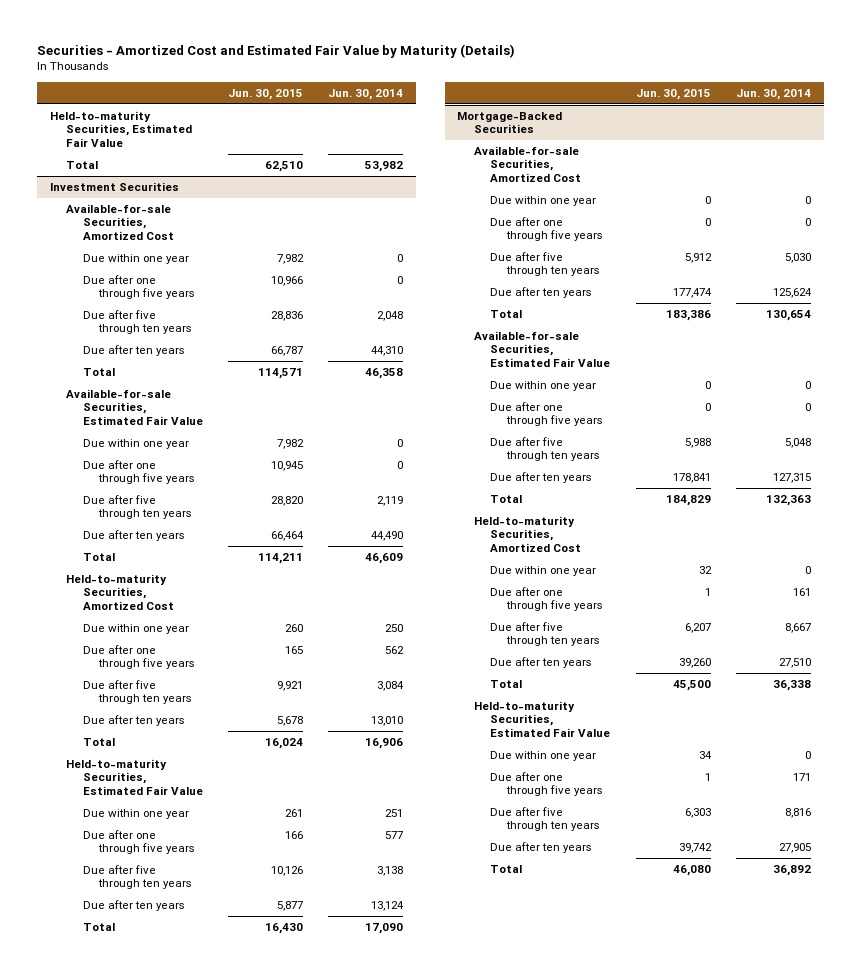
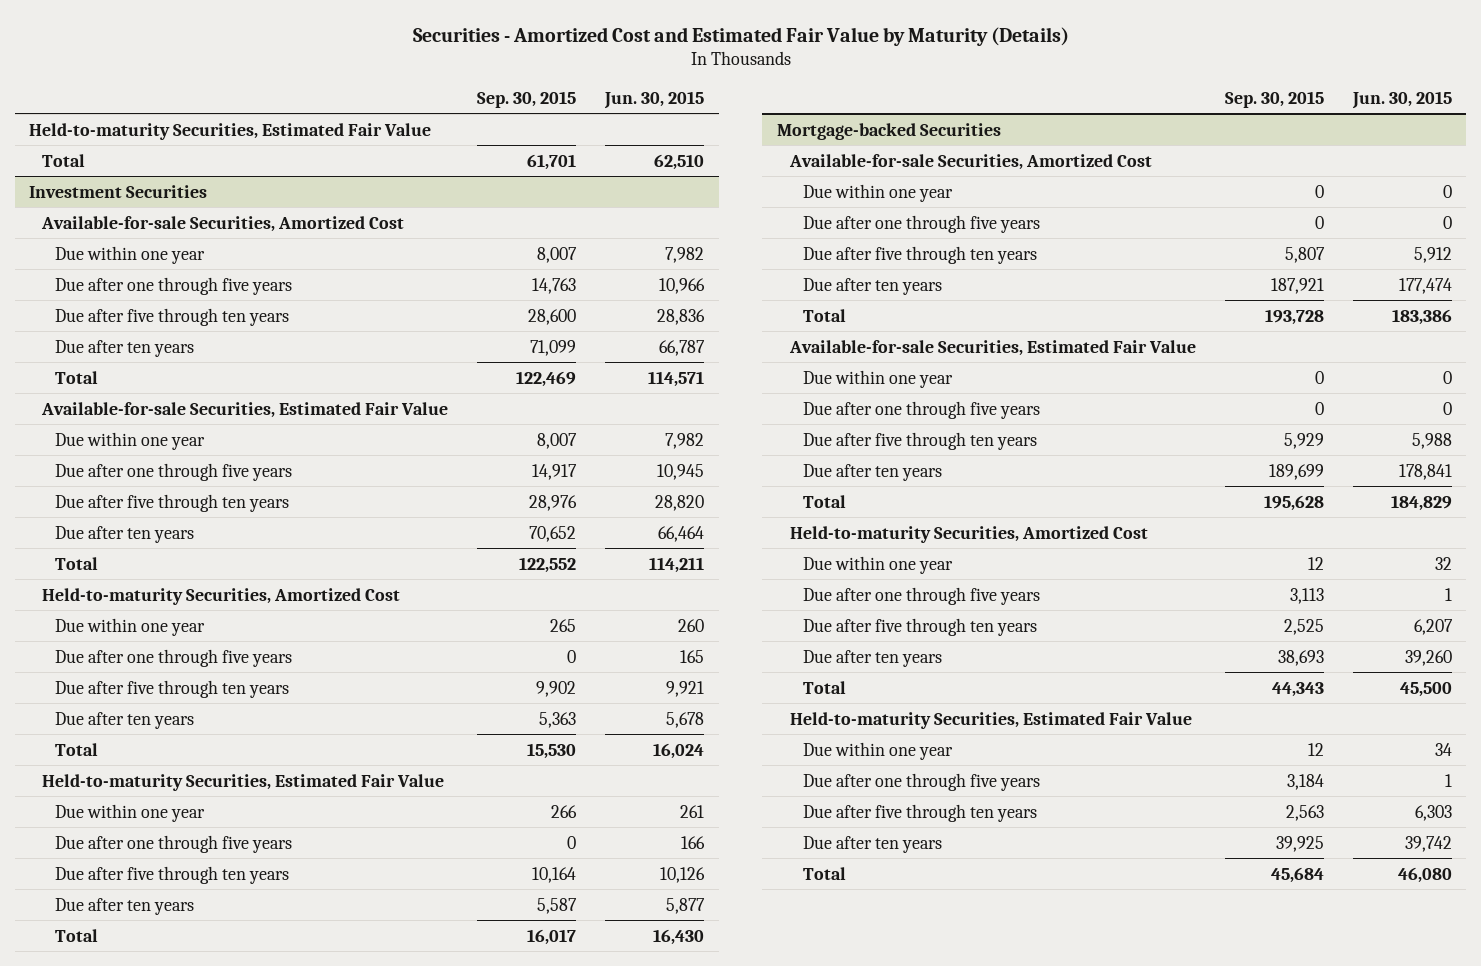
- | Jun. 30, 2015 | Jun. 30, 2014
+ | Sep. 30, 2015 | Jun. 30, 2015
- Mortgage-Backed Securities
+ Mortgage-backed Securities

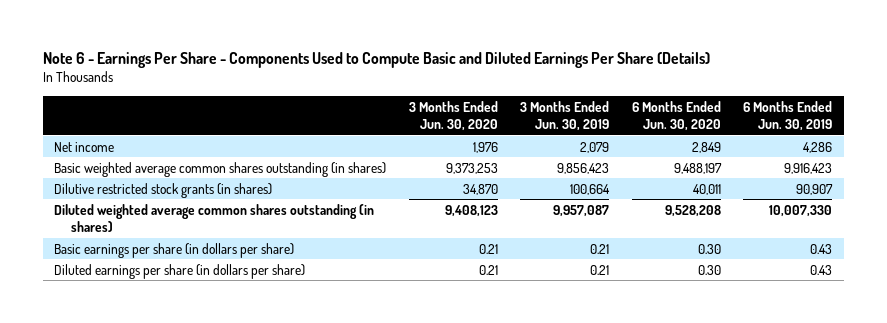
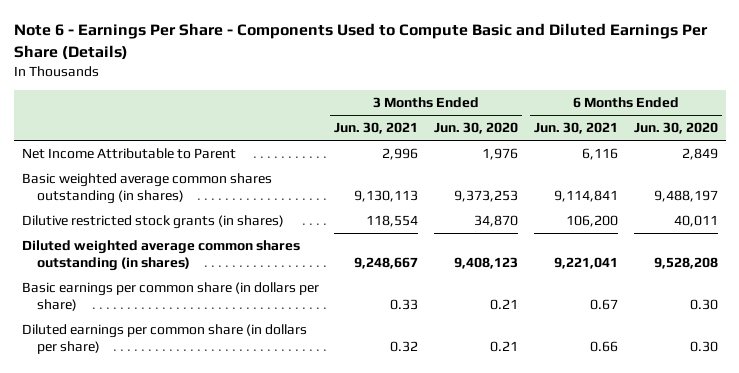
- | 3 Months Ended Jun. 30, 2020 | 3 Months Ended Jun. 30, 2019 | 6 Months Ended Jun. 30, 2020 | 6 Months Ended Jun. 30, 2019
+ | 3 Months Ended Jun. 30, 2021 | 3 Months Ended Jun. 30, 2020 | 6 Months Ended Jun. 30, 2021 | 6 Months Ended Jun. 30, 2020
- Net income | 1,976 | 2,079 | 2,849 | 4,286
+ Net Income Attributable to Parent | 2,996 | 1,976 | 6,116 | 2,849
- Basic earnings per share (in dollars per share) | 0.21 | 0.21 | 0.30 | 0.43
- Diluted earnings per share (in dollars per share) | 0.21 | 0.21 | 0.30 | 0.43
+ Basic earnings per common share (in dollars per share) | 0.33 | 0.21 | 0.67 | 0.30
+ Diluted earnings per common share (in dollars per share) | 0.32 | 0.21 | 0.66 | 0.30

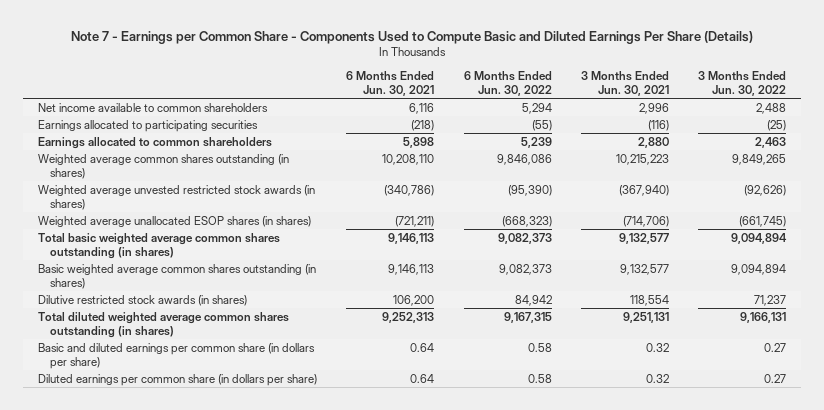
- Note 6 - Earnings Per Share - Components Used to Compute Basic and Diluted Earnings Per Share (Details)
+ Note 7 - Earnings per Common Share - Components Used to Compute Basic and Diluted Earnings Per Share (Details)
- | 3 Months Ended Jun. 30, 2021 | 3 Months Ended Jun. 30, 2020 | 6 Months Ended Jun. 30, 2021 | 6 Months Ended Jun. 30, 2020
+ | 6 Months Ended Jun. 30, 2021 | 6 Months Ended Jun. 30, 2022 | 3 Months Ended Jun. 30, 2021 | 3 Months Ended Jun. 30, 2022
- Net Income Attributable to Parent | 2,996 | 1,976 | 6,116 | 2,849
- Basic weighted average common shares outstanding (in shares) | 9,130,113 | 9,373,253 | 9,114,841 | 9,488,197
- Dilutive restricted stock grants (in shares) | 118,554 | 34,870 | 106,200 | 40,011
- Diluted weighted average common shares outstanding (in shares) | 9,248,667 | 9,408,123 | 9,221,041 | 9,528,208
- Basic earnings per common share (in dollars per share) | 0.33 | 0.21 | 0.67 | 0.30
- Diluted earnings per common share (in dollars per share) | 0.32 | 0.21 | 0.66 | 0.30
+ Net income available to common shareholders | 6,116 | 5,294 | 2,996 | 2,488
+ Earnings allocated to participating securities | (218) | (55) | (116) | (25)
+ Earnings allocated to common shareholders | 5,898 | 5,239 | 2,880 | 2,463
+ Weighted average common shares outstanding (in shares) | 10,208,110 | 9,846,086 | 10,215,223 | 9,849,265
+ Weighted average unvested restricted stock awards (in shares) | (340,786) | (95,390) | (367,940) | (92,626)
+ Weighted average unallocated ESOP shares (in shares) | (721,211) | (668,323) | (714,706) | (661,745)
+ Total basic weighted average common shares outstanding (in shares) | 9,146,113 | 9,082,373 | 9,132,577 | 9,094,894
+ Basic weighted average common shares outstanding (in shares) | 9,146,113 | 9,082,373 | 9,132,577 | 9,094,894
+ Dilutive restricted stock awards (in shares) | 106,200 | 84,942 | 118,554 | 71,237
+ Total diluted weighted average common shares outstanding (in shares) | 9,252,313 | 9,167,315 | 9,251,131 | 9,166,131
+ Basic and diluted earnings per common share (in dollars per share) | 0.64 | 0.58 | 0.32 | 0.27
+ Diluted earnings per common share (in dollars per share) | 0.64 | 0.58 | 0.32 | 0.27

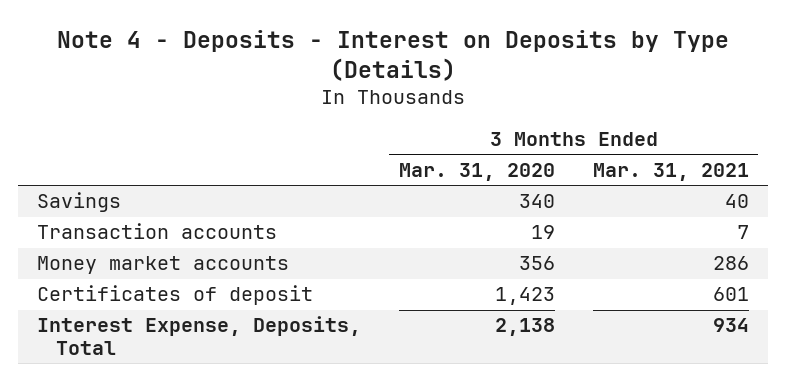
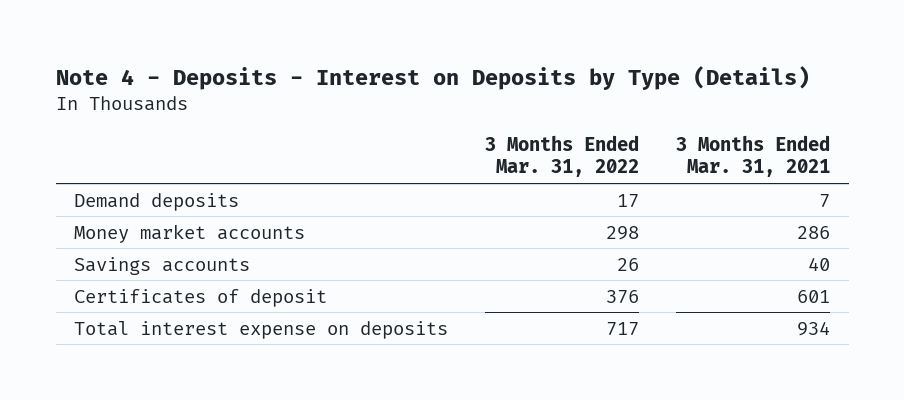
- | 3 Months Ended Mar. 31, 2020 | 3 Months Ended Mar. 31, 2021
+ | 3 Months Ended Mar. 31, 2022 | 3 Months Ended Mar. 31, 2021
- Savings | 340 | 40
- Transaction accounts | 19 | 7
+ Demand deposits | 17 | 7
+ Savings accounts | 26 | 40
- Interest Expense, Deposits, Total | 2,138 | 934
+ Total interest expense on deposits | 717 | 934

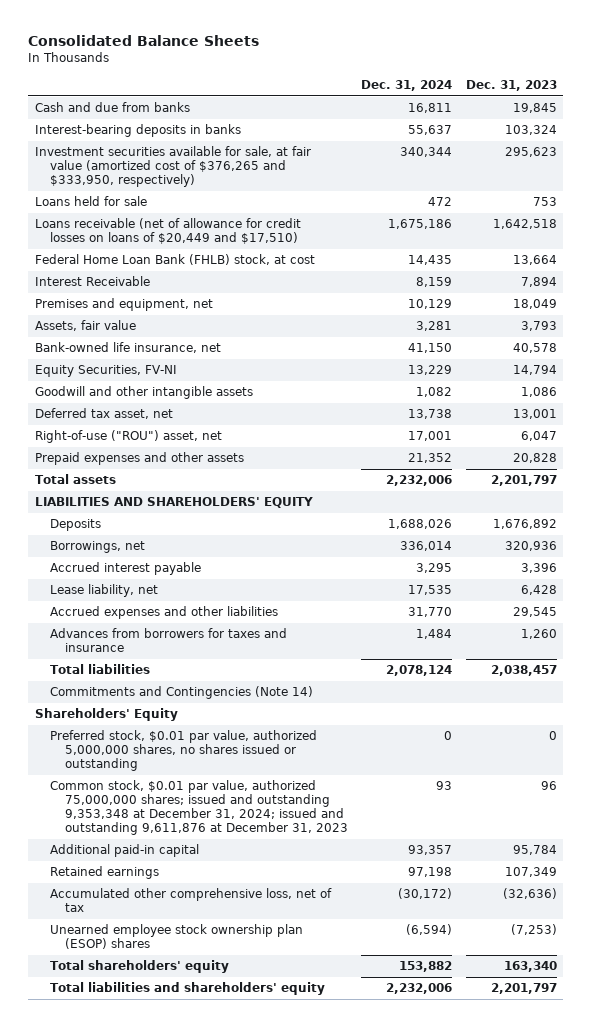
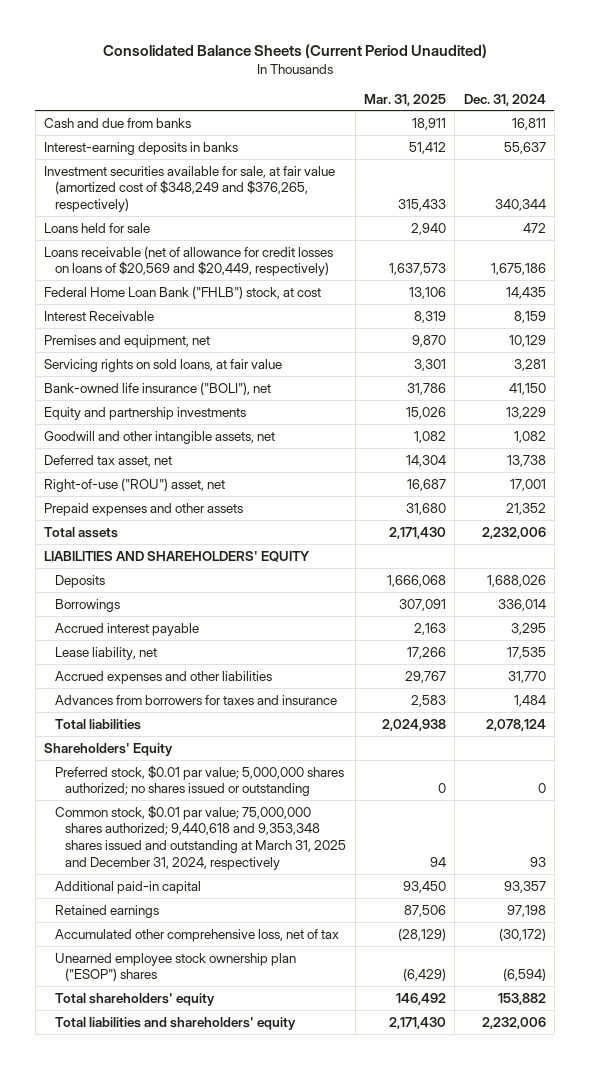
- Consolidated Balance Sheets
+ Consolidated Balance Sheets (Current Period Unaudited)
- | Dec. 31, 2024 | Dec. 31, 2023
+ | Mar. 31, 2025 | Dec. 31, 2024
- Interest-bearing deposits in banks | 55,637 | 103,324
- Investment securities available for sale, at fair value (amortized cost of $376,265 and $333,950, respectively) | 340,344 | 295,623
+ Interest-earning deposits in banks | 51,412 | 55,637
+ Investment securities available for sale, at fair value (amortized cost of $348,249 and $376,265, respectively) | 315,433 | 340,344
- Loans receivable (net of allowance for credit losses on loans of $20,449 and $17,510) | 1,675,186 | 1,642,518
- Federal Home Loan Bank (FHLB) stock, at cost | 14,435 | 13,664
+ Loans receivable (net of allowance for credit losses on loans of $20,569 and $20,449, respectively) | 1,637,573 | 1,675,186
+ Federal Home Loan Bank ("FHLB") stock, at cost | 13,106 | 14,435
- Assets, fair value | 3,281 | 3,793
- Bank-owned life insurance, net | 41,150 | 40,578
- Equity Securities, FV-NI | 13,229 | 14,794
- Goodwill and other intangible assets | 1,082 | 1,086
+ Servicing rights on sold loans, at fair value | 3,301 | 3,281
+ Bank-owned life insurance ("BOLI"), net | 31,786 | 41,150
+ Equity and partnership investments | 15,026 | 13,229
+ Goodwill and other intangible assets, net | 1,082 | 1,082
- Borrowings, net | 336,014 | 320,936
+ Borrowings | 307,091 | 336,014
- Commitments and Contingencies (Note 14)
- Preferred stock, $0.01 par value, authorized 5,000,000 shares, no shares issued or outstanding | 0 | 0
- Common stock, $0.01 par value, authorized 75,000,000 shares; issued and outstanding 9,353,348 at December 31, 2024; issued and outstanding 9,611,876 at December 31, 2023 | 93 | 96
+ Preferred stock, $0.01 par value; 5,000,000 shares authorized; no shares issued or outstanding | 0 | 0
+ Common stock, $0.01 par value; 75,000,000 shares authorized; 9,440,618 and 9,353,348 shares issued and outstanding at March 31, 2025 and December 31, 2024, respectively | 94 | 93
- Unearned employee stock ownership plan (ESOP) shares | (6,594) | (7,253)
+ Unearned employee stock ownership plan ("ESOP") shares | (6,429) | (6,594)

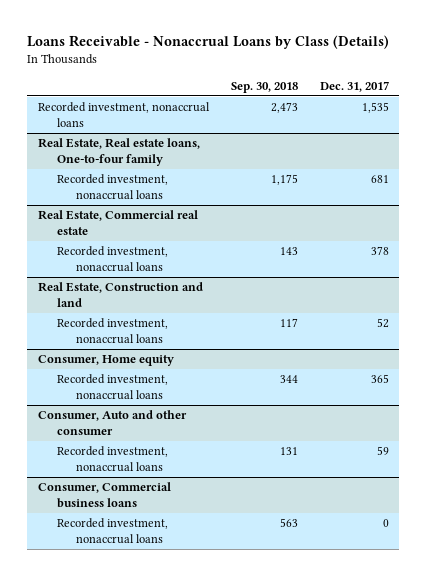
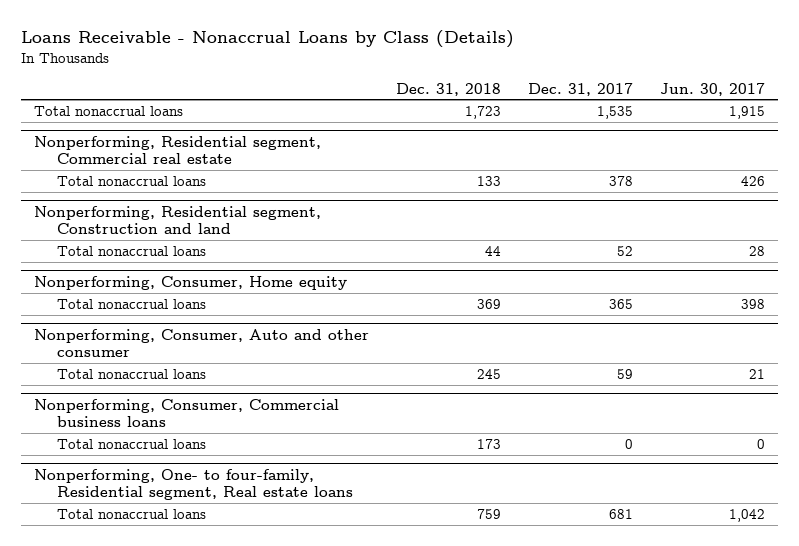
- | Sep. 30, 2018 | Dec. 31, 2017
+ | Dec. 31, 2018 | Dec. 31, 2017 | Jun. 30, 2017
- Recorded investment, nonaccrual loans | 2,473 | 1,535
- Real Estate, Real estate loans, One-to-four family
- Recorded investment, nonaccrual loans | 1,175 | 681
- Real Estate, Commercial real estate
- Recorded investment, nonaccrual loans | 143 | 378
- Real Estate, Construction and land
- Recorded investment, nonaccrual loans | 117 | 52
- Consumer, Home equity
- Recorded investment, nonaccrual loans | 344 | 365
- Consumer, Auto and other consumer
- Recorded investment, nonaccrual loans | 131 | 59
- Consumer, Commercial business loans
- Recorded investment, nonaccrual loans | 563 | 0
+ Total nonaccrual loans | 1,723 | 1,535 | 1,915
+ Nonperforming, Residential segment, Commercial real estate
+ Total nonaccrual loans | 133 | 378 | 426
+ Nonperforming, Residential segment, Construction and land
+ Total nonaccrual loans | 44 | 52 | 28
+ Nonperforming, Consumer, Home equity
+ Total nonaccrual loans | 369 | 365 | 398
+ Nonperforming, Consumer, Auto and other consumer
+ Total nonaccrual loans | 245 | 59 | 21
+ Nonperforming, Consumer, Commercial business loans
+ Total nonaccrual loans | 173 | 0 | 0
+ Nonperforming, One- to four-family, Residential segment, Real estate loans
+ Total nonaccrual loans | 759 | 681 | 1,042

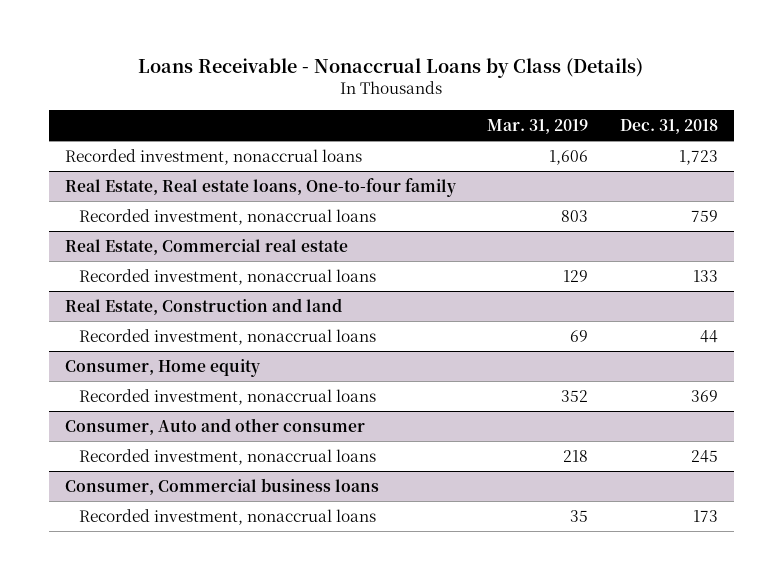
- | Dec. 31, 2018 | Dec. 31, 2017 | Jun. 30, 2017
+ | Mar. 31, 2019 | Dec. 31, 2018
- Total nonaccrual loans | 1,723 | 1,535 | 1,915
- Nonperforming, Residential segment, Commercial real estate
- Total nonaccrual loans | 133 | 378 | 426
- Nonperforming, Residential segment, Construction and land
- Total nonaccrual loans | 44 | 52 | 28
- Nonperforming, Consumer, Home equity
- Total nonaccrual loans | 369 | 365 | 398
- Nonperforming, Consumer, Auto and other consumer
- Total nonaccrual loans | 245 | 59 | 21
- Nonperforming, Consumer, Commercial business loans
- Total nonaccrual loans | 173 | 0 | 0
- Nonperforming, One- to four-family, Residential segment, Real estate loans
- Total nonaccrual loans | 759 | 681 | 1,042
+ Recorded investment, nonaccrual loans | 1,606 | 1,723
+ Real Estate, Real estate loans, One-to-four family
+ Recorded investment, nonaccrual loans | 803 | 759
+ Real Estate, Commercial real estate
+ Recorded investment, nonaccrual loans | 129 | 133
+ Real Estate, Construction and land
+ Recorded investment, nonaccrual loans | 69 | 44
+ Consumer, Home equity
+ Recorded investment, nonaccrual loans | 352 | 369
+ Consumer, Auto and other consumer
+ Recorded investment, nonaccrual loans | 218 | 245
+ Consumer, Commercial business loans
+ Recorded investment, nonaccrual loans | 35 | 173

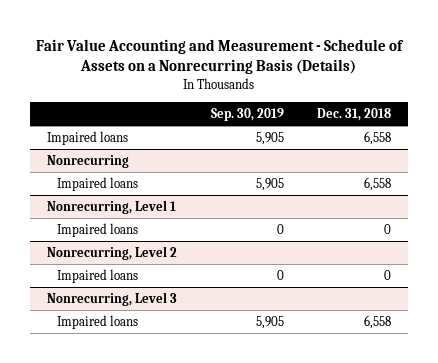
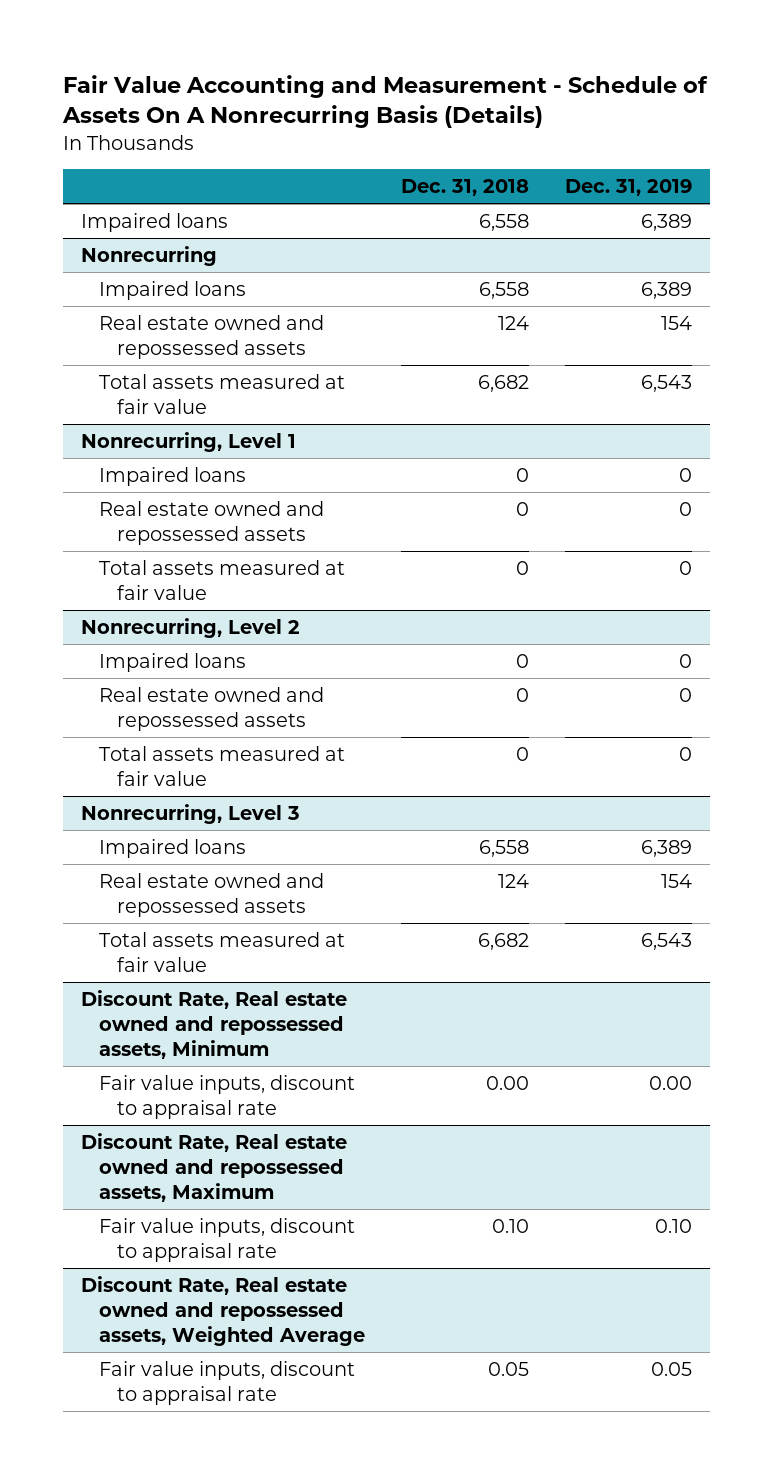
- Fair Value Accounting and Measurement - Schedule of Assets on a Nonrecurring Basis (Details)
+ Fair Value Accounting and Measurement - Schedule of Assets On A Nonrecurring Basis (Details)
- | Sep. 30, 2019 | Dec. 31, 2018
+ | Dec. 31, 2018 | Dec. 31, 2019
@ Nonrecurring
+ Real estate owned and repossessed assets | 124 | 154
+ Total assets measured at fair value | 6,682 | 6,543
@ Nonrecurring, Level 1
+ Real estate owned and repossessed assets | 0 | 0
+ Total assets measured at fair value | 0 | 0
@ Nonrecurring, Level 2
+ Real estate owned and repossessed assets | 0 | 0
+ Total assets measured at fair value | 0 | 0
@ Nonrecurring, Level 3
+ Real estate owned and repossessed assets | 124 | 154
+ Total assets measured at fair value | 6,682 | 6,543
+ Discount Rate, Real estate owned and repossessed assets, Minimum
+ Fair value inputs, discount to appraisal rate | 0.00 | 0.00
+ Discount Rate, Real estate owned and repossessed assets, Maximum
+ Fair value inputs, discount to appraisal rate | 0.10 | 0.10
+ Discount Rate, Real estate owned and repossessed assets, Weighted Average
+ Fair value inputs, discount to appraisal rate | 0.05 | 0.05

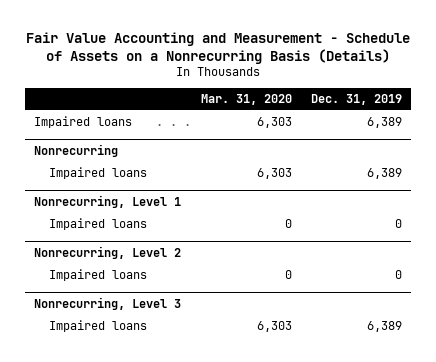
- Fair Value Accounting and Measurement - Schedule of Assets On A Nonrecurring Basis (Details)
+ Fair Value Accounting and Measurement - Schedule of Assets on a Nonrecurring Basis (Details)
- | Dec. 31, 2018 | Dec. 31, 2019
+ | Mar. 31, 2020 | Dec. 31, 2019
@ Nonrecurring
- Real estate owned and repossessed assets | 124 | 154
- Total assets measured at fair value | 6,682 | 6,543
@ Nonrecurring, Level 1
- Real estate owned and repossessed assets | 0 | 0
- Total assets measured at fair value | 0 | 0
@ Nonrecurring, Level 2
- Real estate owned and repossessed assets | 0 | 0
- Total assets measured at fair value | 0 | 0
@ Nonrecurring, Level 3
- Real estate owned and repossessed assets | 124 | 154
- Total assets measured at fair value | 6,682 | 6,543
- Discount Rate, Real estate owned and repossessed assets, Minimum
- Fair value inputs, discount to appraisal rate | 0.00 | 0.00
- Discount Rate, Real estate owned and repossessed assets, Maximum
- Fair value inputs, discount to appraisal rate | 0.10 | 0.10
- Discount Rate, Real estate owned and repossessed assets, Weighted Average
- Fair value inputs, discount to appraisal rate | 0.05 | 0.05

